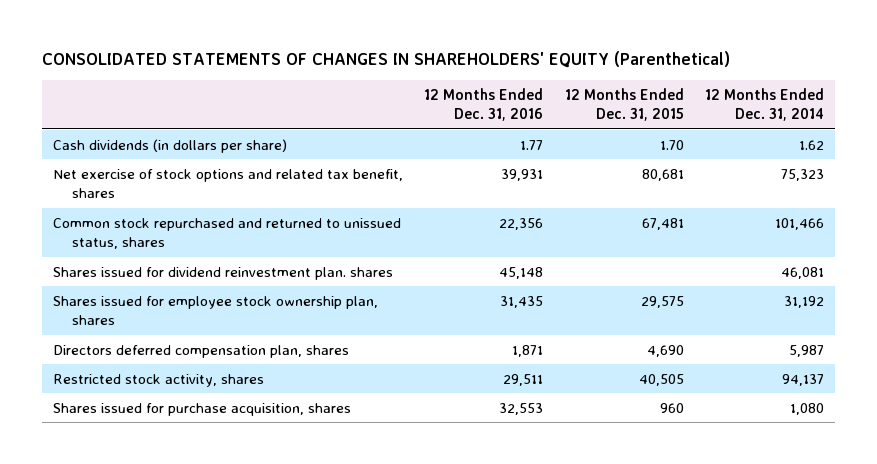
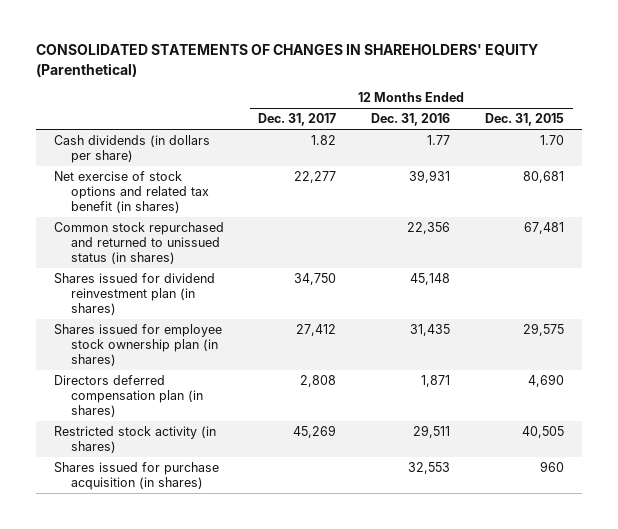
- | 12 Months Ended Dec. 31, 2016 | 12 Months Ended Dec. 31, 2015 | 12 Months Ended Dec. 31, 2014
+ | 12 Months Ended Dec. 31, 2017 | 12 Months Ended Dec. 31, 2016 | 12 Months Ended Dec. 31, 2015
- Net exercise of stock options and related tax benefit, shares | 39,931 | 80,681 | 75,323
- Common stock repurchased and returned to unissued status, shares | 22,356 | 67,481 | 101,466
- Shares issued for dividend reinvestment plan. shares | 45,148 | | 46,081
- Shares issued for employee stock ownership plan, shares | 31,435 | 29,575 | 31,192
- Directors deferred compensation plan, shares | 1,871 | 4,690 | 5,987
- Restricted stock activity, shares | 29,511 | 40,505 | 94,137
- Shares issued for purchase acquisition, shares | 32,553 | 960 | 1,080
+ Net exercise of stock options and related tax benefit (in shares) | 22,277 | 39,931 | 80,681
+ Common stock repurchased and returned to unissued status (in shares) | | 22,356 | 67,481
+ Shares issued for dividend reinvestment plan (in shares) | 34,750 | 45,148 |
+ Shares issued for employee stock ownership plan (in shares) | 27,412 | 31,435 | 29,575
+ Directors deferred compensation plan (in shares) | 2,808 | 1,871 | 4,690
+ Restricted stock activity (in shares) | 45,269 | 29,511 | 40,505
+ Shares issued for purchase acquisition (in shares) | | 32,553 | 960

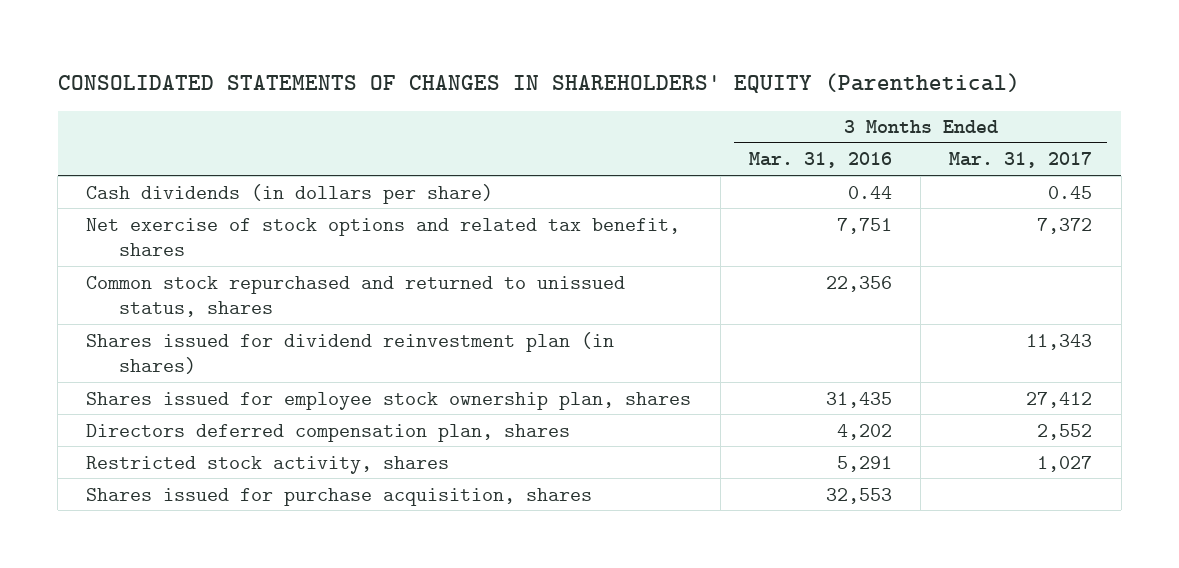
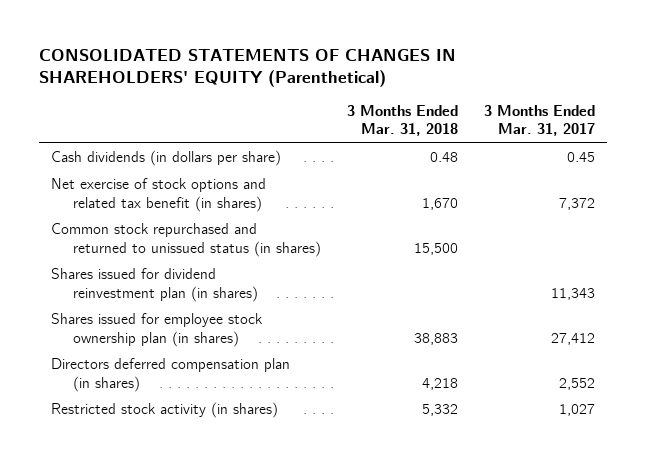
- | 3 Months Ended Mar. 31, 2016 | 3 Months Ended Mar. 31, 2017
+ | 3 Months Ended Mar. 31, 2018 | 3 Months Ended Mar. 31, 2017
- Net exercise of stock options and related tax benefit, shares | 7,751 | 7,372
- Common stock repurchased and returned to unissued status, shares | 22,356 |
+ Net exercise of stock options and related tax benefit (in shares) | 1,670 | 7,372
+ Common stock repurchased and returned to unissued status (in shares) | 15,500 |
- Shares issued for employee stock ownership plan, shares | 31,435 | 27,412
- Directors deferred compensation plan, shares | 4,202 | 2,552
- Restricted stock activity, shares | 5,291 | 1,027
- Shares issued for purchase acquisition, shares | 32,553 |
+ Shares issued for employee stock ownership plan (in shares) | 38,883 | 27,412
+ Directors deferred compensation plan (in shares) | 4,218 | 2,552
+ Restricted stock activity (in shares) | 5,332 | 1,027

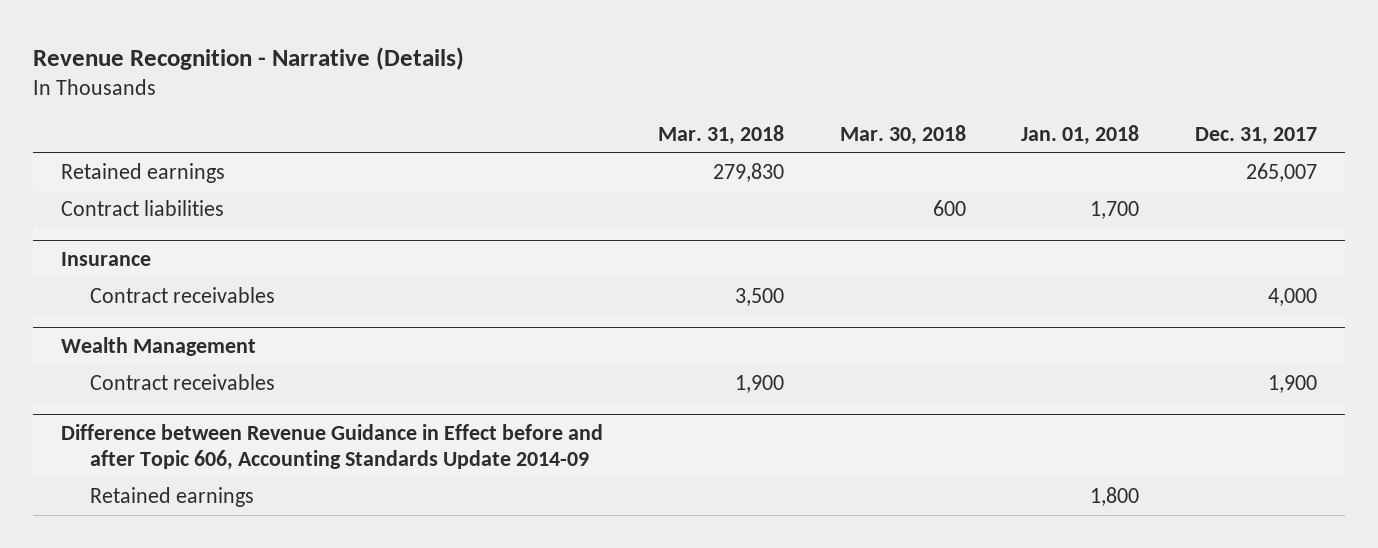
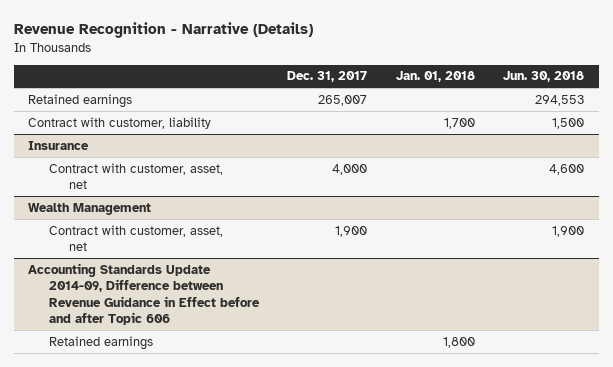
- | Mar. 31, 2018 | Mar. 30, 2018 | Jan. 01, 2018 | Dec. 31, 2017
+ | Dec. 31, 2017 | Jan. 01, 2018 | Jun. 30, 2018
- Contract liabilities | | 600 | 1,700 |
+ Contract with customer, liability | | 1,700 | 1,500
@ Insurance
- Contract receivables | 3,500 | | | 4,000
+ Contract with customer, asset, net | 4,000 | | 4,600
@ Wealth Management
- Contract receivables | 1,900 | | | 1,900
- Difference between Revenue Guidance in Effect before and after Topic 606, Accounting Standards Update 2014-09
@ Wealth Management
+ Contract with customer, asset, net | 1,900 | | 1,900
+ Accounting Standards Update 2014-09, Difference between Revenue Guidance in Effect before and after Topic 606

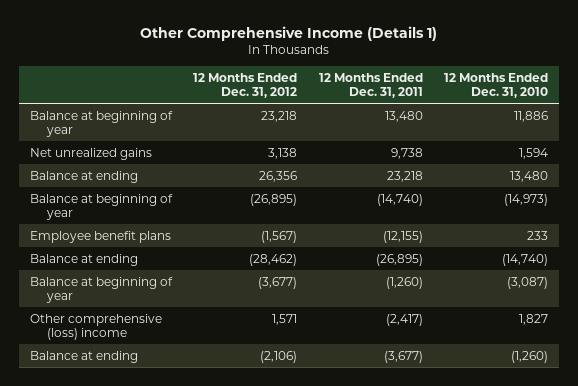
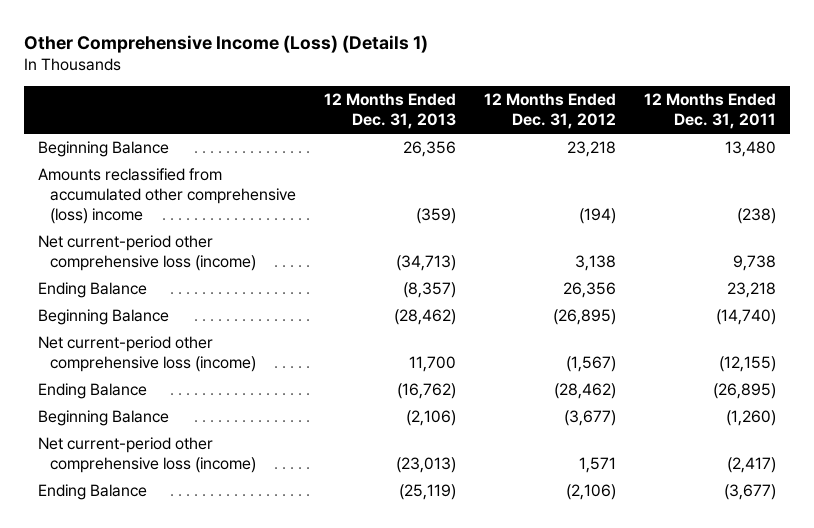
- Other Comprehensive Income (Details 1)
+ Other Comprehensive Income (Loss) (Details 1)
- | 12 Months Ended Dec. 31, 2012 | 12 Months Ended Dec. 31, 2011 | 12 Months Ended Dec. 31, 2010
+ | 12 Months Ended Dec. 31, 2013 | 12 Months Ended Dec. 31, 2012 | 12 Months Ended Dec. 31, 2011
- Balance at beginning of year | 23,218 | 13,480 | 11,886
- Net unrealized gains | 3,138 | 9,738 | 1,594
- Balance at ending | 26,356 | 23,218 | 13,480
- Balance at beginning of year | (26,895) | (14,740) | (14,973)
- Employee benefit plans | (1,567) | (12,155) | 233
- Balance at ending | (28,462) | (26,895) | (14,740)
- Balance at beginning of year | (3,677) | (1,260) | (3,087)
- Other comprehensive (loss) income | 1,571 | (2,417) | 1,827
- Balance at ending | (2,106) | (3,677) | (1,260)
+ Beginning Balance | 26,356 | 23,218 | 13,480
+ Amounts reclassified from accumulated other comprehensive (loss) income | (359) | (194) | (238)
+ Net current-period other comprehensive loss (income) | (34,713) | 3,138 | 9,738
+ Ending Balance | (8,357) | 26,356 | 23,218
+ Beginning Balance | (28,462) | (26,895) | (14,740)
+ Net current-period other comprehensive loss (income) | 11,700 | (1,567) | (12,155)
+ Ending Balance | (16,762) | (28,462) | (26,895)
+ Beginning Balance | (2,106) | (3,677) | (1,260)
+ Net current-period other comprehensive loss (income) | (23,013) | 1,571 | (2,417)
+ Ending Balance | (25,119) | (2,106) | (3,677)

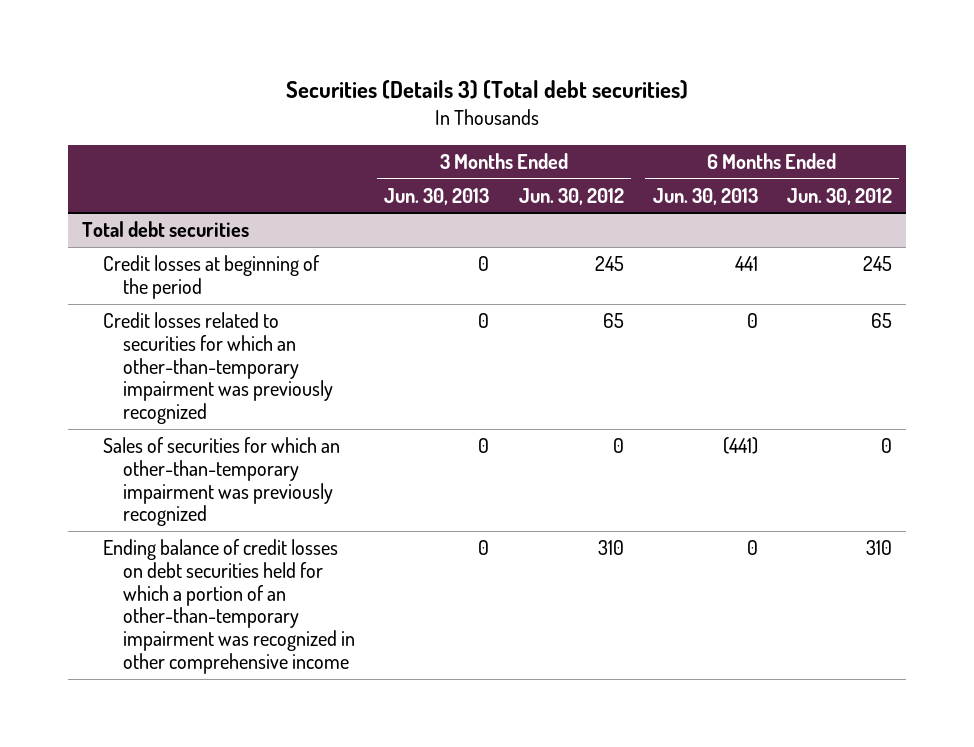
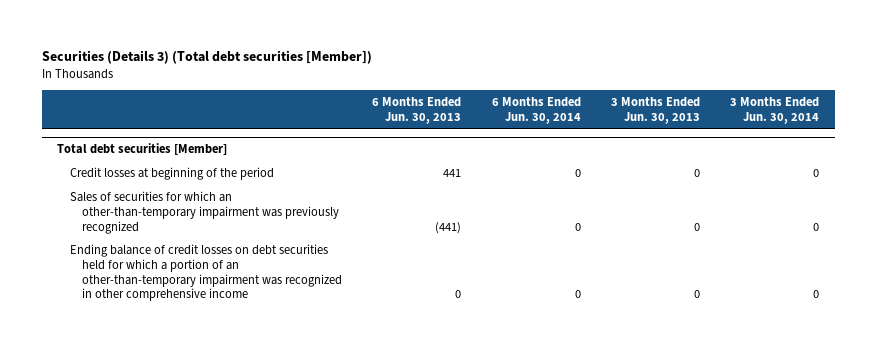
- Securities (Details 3) (Total debt securities)
+ Securities (Details 3) (Total debt securities [Member])
- | 3 Months Ended Jun. 30, 2013 | 3 Months Ended Jun. 30, 2012 | 6 Months Ended Jun. 30, 2013 | 6 Months Ended Jun. 30, 2012
+ | 6 Months Ended Jun. 30, 2013 | 6 Months Ended Jun. 30, 2014 | 3 Months Ended Jun. 30, 2013 | 3 Months Ended Jun. 30, 2014
- Total debt securities
+ Total debt securities [Member]
- Credit losses related to securities for which an other-than-temporary impairment was previously recognized | 0 | 65 | 0 | 65

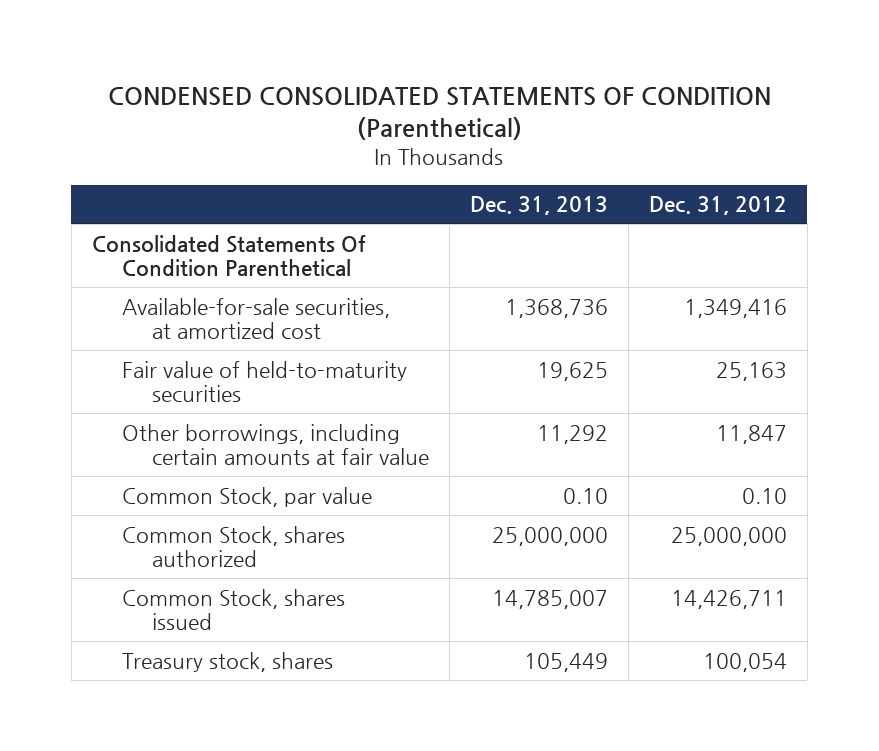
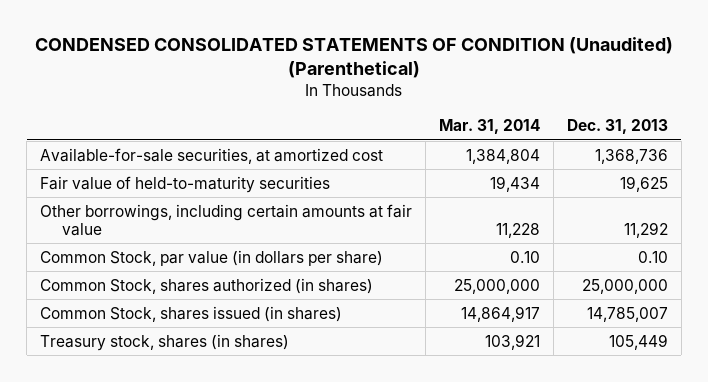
- CONDENSED CONSOLIDATED STATEMENTS OF CONDITION (Parenthetical)
+ CONDENSED CONSOLIDATED STATEMENTS OF CONDITION (Unaudited) (Parenthetical)
- | Dec. 31, 2013 | Dec. 31, 2012
+ | Mar. 31, 2014 | Dec. 31, 2013
- Consolidated Statements Of Condition Parenthetical
- Common Stock, par value | 0.10 | 0.10
- Common Stock, shares authorized | 25,000,000 | 25,000,000
- Common Stock, shares issued | 14,785,007 | 14,426,711
- Treasury stock, shares | 105,449 | 100,054
+ Common Stock, par value (in dollars per share) | 0.10 | 0.10
+ Common Stock, shares authorized (in shares) | 25,000,000 | 25,000,000
+ Common Stock, shares issued (in shares) | 14,864,917 | 14,785,007
+ Treasury stock, shares (in shares) | 103,921 | 105,449

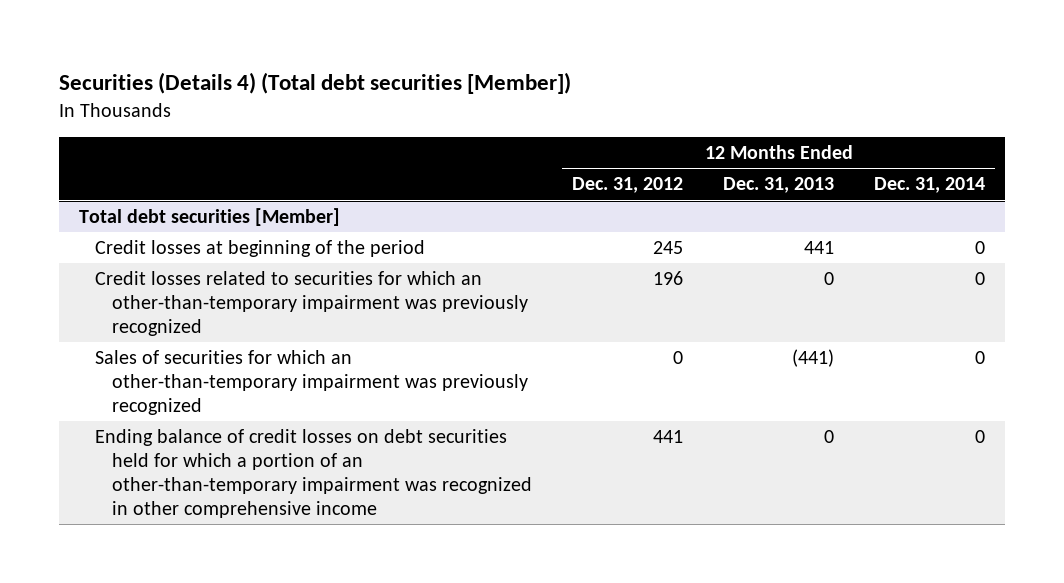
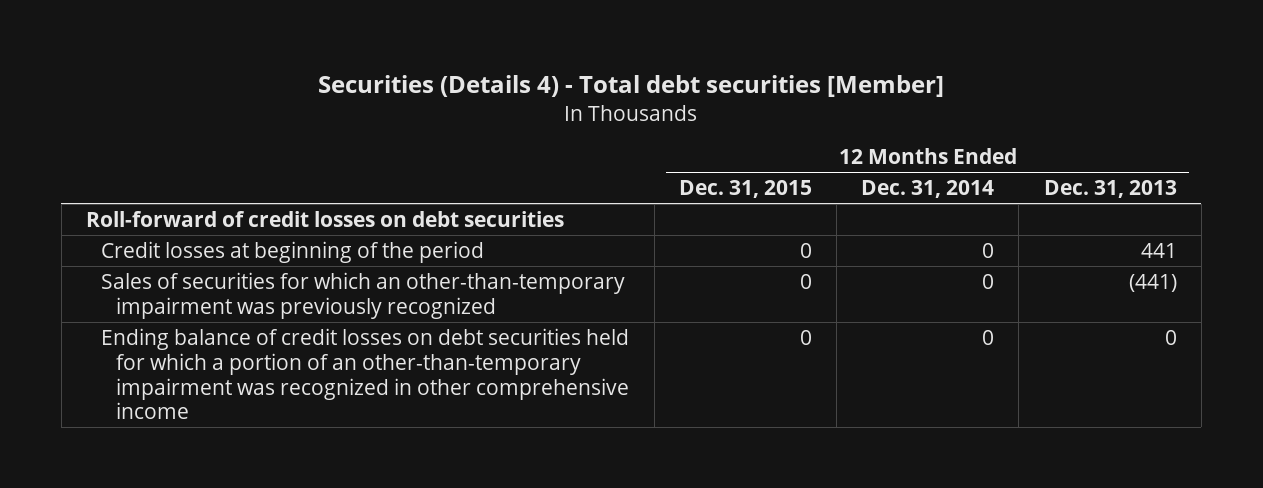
- Securities (Details 4) (Total debt securities [Member])
+ Securities (Details 4) - Total debt securities [Member]
- | 12 Months Ended Dec. 31, 2012 | 12 Months Ended Dec. 31, 2013 | 12 Months Ended Dec. 31, 2014
+ | 12 Months Ended Dec. 31, 2015 | 12 Months Ended Dec. 31, 2014 | 12 Months Ended Dec. 31, 2013
- Total debt securities [Member]
+ Roll-forward of credit losses on debt securities
- Credit losses related to securities for which an other-than-temporary impairment was previously recognized | 196 | 0 | 0

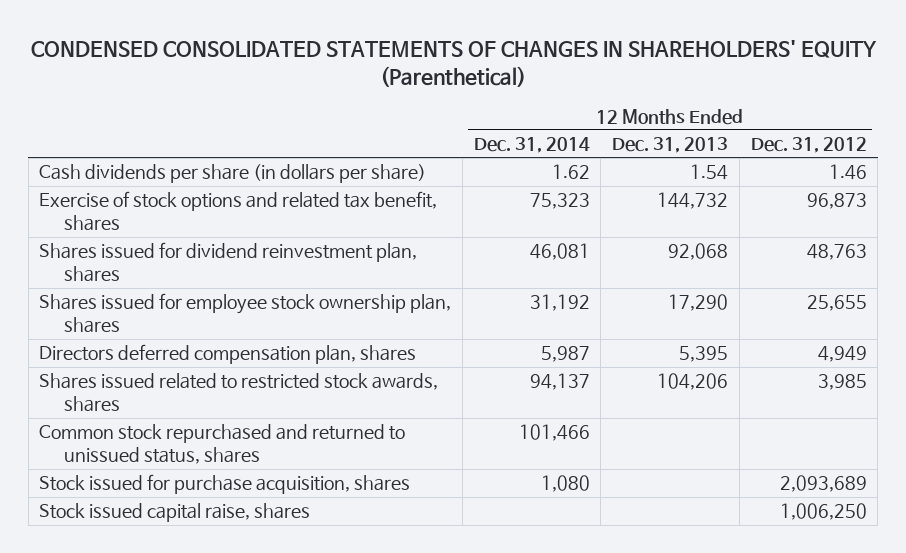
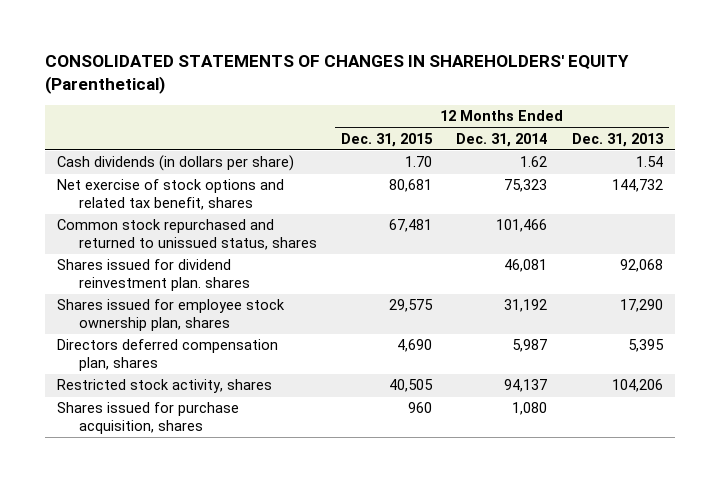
- CONDENSED CONSOLIDATED STATEMENTS OF CHANGES IN SHAREHOLDERS' EQUITY (Parenthetical)
+ CONSOLIDATED STATEMENTS OF CHANGES IN SHAREHOLDERS' EQUITY (Parenthetical)
- | 12 Months Ended Dec. 31, 2014 | 12 Months Ended Dec. 31, 2013 | 12 Months Ended Dec. 31, 2012
+ | 12 Months Ended Dec. 31, 2015 | 12 Months Ended Dec. 31, 2014 | 12 Months Ended Dec. 31, 2013
- Cash dividends per share (in dollars per share) | 1.62 | 1.54 | 1.46
- Exercise of stock options and related tax benefit, shares | 75,323 | 144,732 | 96,873
- Shares issued for dividend reinvestment plan, shares | 46,081 | 92,068 | 48,763
+ Cash dividends (in dollars per share) | 1.70 | 1.62 | 1.54
+ Net exercise of stock options and related tax benefit, shares | 80,681 | 75,323 | 144,732
moved up: Common stock repurchased and returned to unissued status, shares | 67,481 | 101,466 |
+ Shares issued for dividend reinvestment plan. shares | | 46,081 | 92,068
- Shares issued related to restricted stock awards, shares | 94,137 | 104,206 | 3,985
- Stock issued for purchase acquisition, shares | 1,080 | | 2,093,689
- Stock issued capital raise, shares | | | 1,006,250
+ Restricted stock activity, shares | 40,505 | 94,137 | 104,206
+ Shares issued for purchase acquisition, shares | 960 | 1,080 |

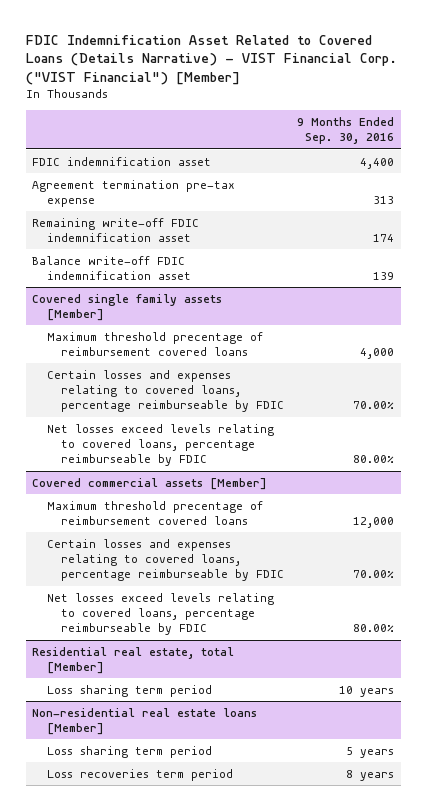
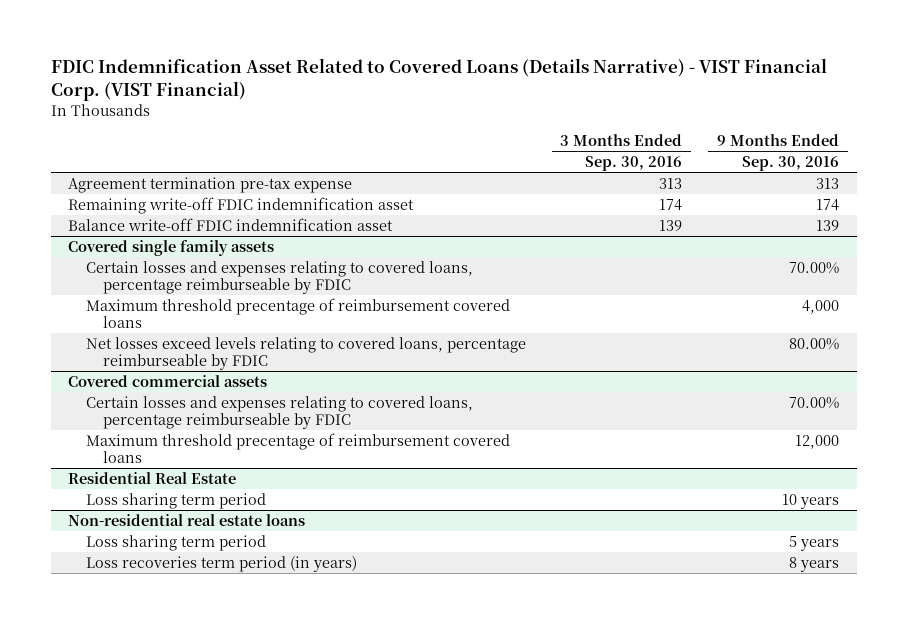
- FDIC Indemnification Asset Related to Covered Loans (Details Narrative) - VIST Financial Corp. ("VIST Financial") [Member]
+ FDIC Indemnification Asset Related to Covered Loans (Details Narrative) - VIST Financial Corp. (VIST Financial)
- | 9 Months Ended Sep. 30, 2016
+ | 3 Months Ended Sep. 30, 2016 | 9 Months Ended Sep. 30, 2016
- FDIC indemnification asset | 4,400
- Covered single family assets [Member]
- Maximum threshold precentage of reimbursement covered loans | 4,000
+ Covered single family assets
+ Maximum threshold precentage of reimbursement covered loans | | 4,000
- Covered commercial assets [Member]
- Maximum threshold precentage of reimbursement covered loans | 12,000
+ Covered commercial assets
- Net losses exceed levels relating to covered loans, percentage reimburseable by FDIC | 80.00%
- Residential real estate, total [Member]
+ Maximum threshold precentage of reimbursement covered loans | | 12,000
+ Residential Real Estate
- Non-residential real estate loans [Member]
+ Non-residential real estate loans
- Loss recoveries term period | 8 years
+ Loss recoveries term period (in years) | | 8 years

